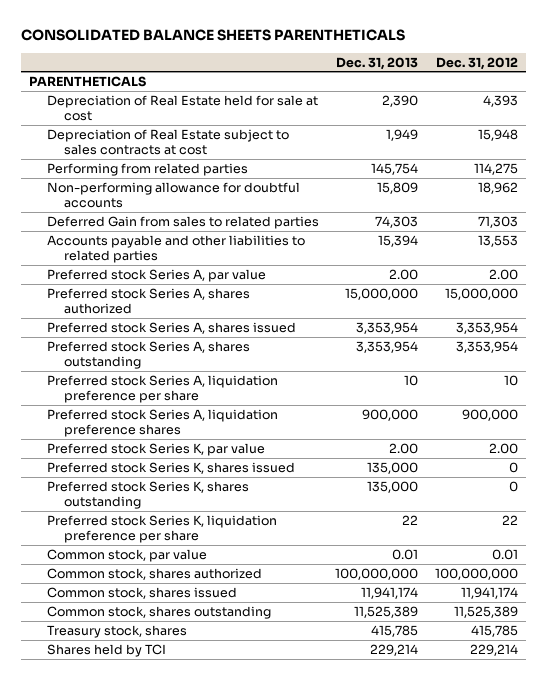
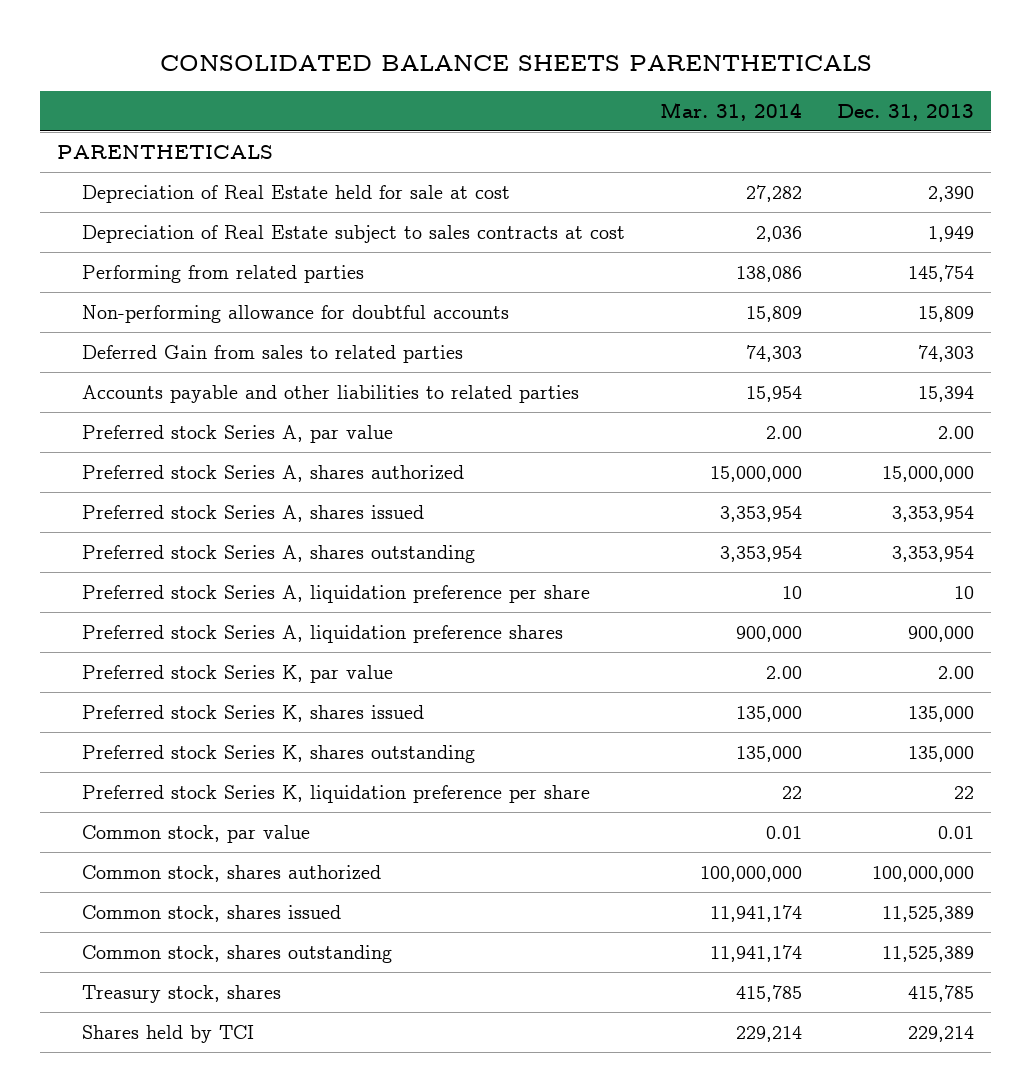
- | Dec. 31, 2013 | Dec. 31, 2012
+ | Mar. 31, 2014 | Dec. 31, 2013
- Common stock, shares issued | 11,941,174 | 11,941,174
+ Common stock, shares issued | 11,941,174 | 11,525,389

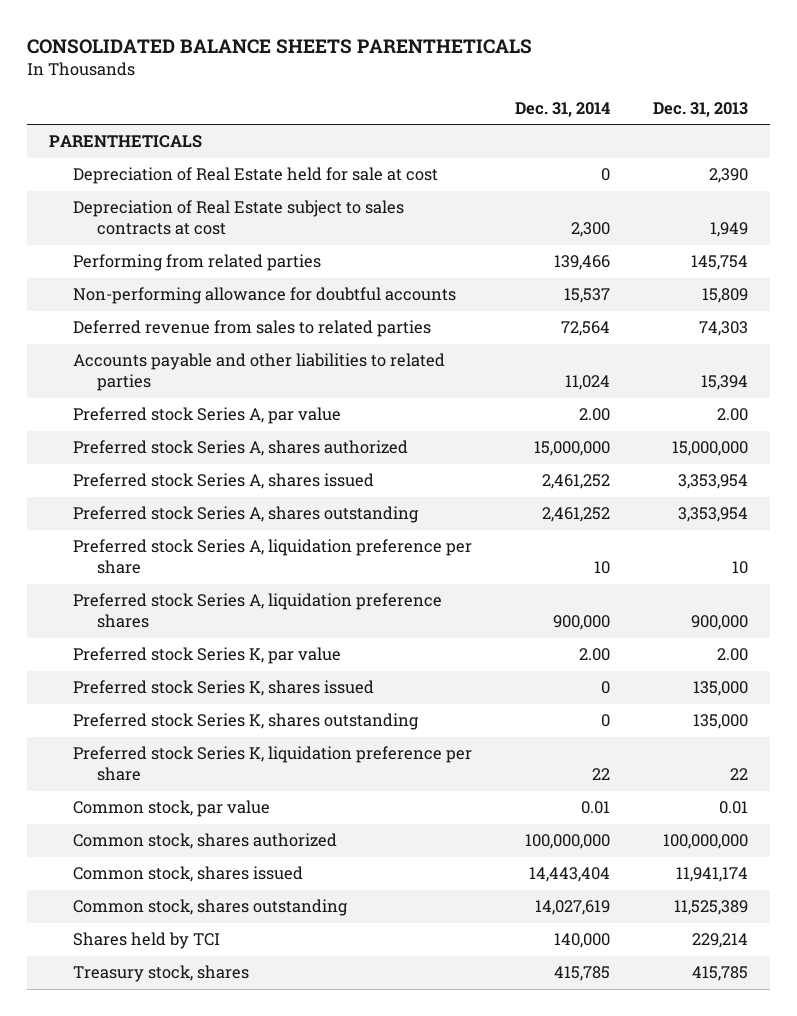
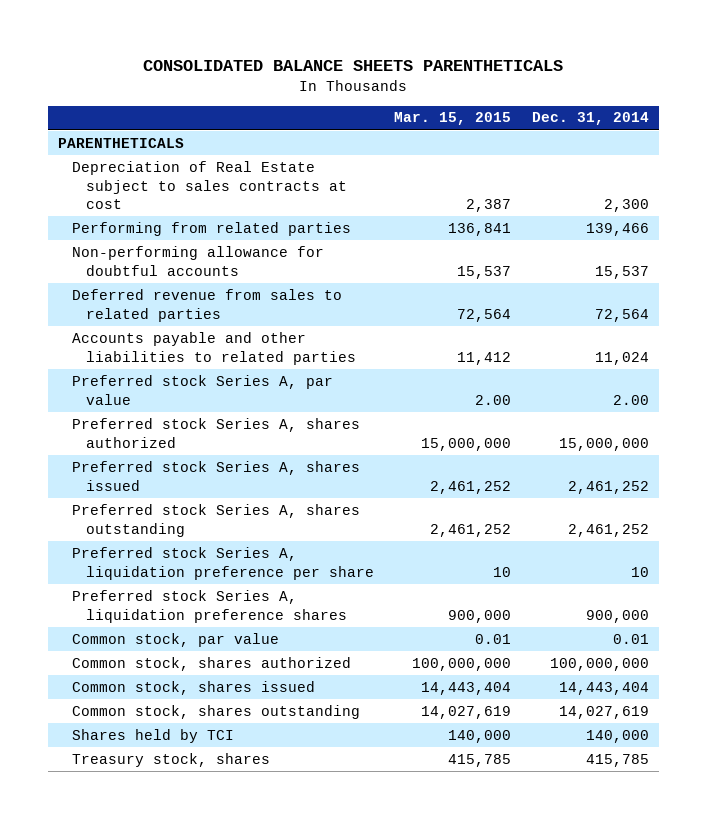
- | Dec. 31, 2014 | Dec. 31, 2013
+ | Mar. 15, 2015 | Dec. 31, 2014
- Depreciation of Real Estate held for sale at cost | 0 | 2,390
- Preferred stock Series K, par value | 2.00 | 2.00
- Preferred stock Series K, shares issued | 0 | 135,000
- Preferred stock Series K, shares outstanding | 0 | 135,000
- Preferred stock Series K, liquidation preference per share | 22 | 22

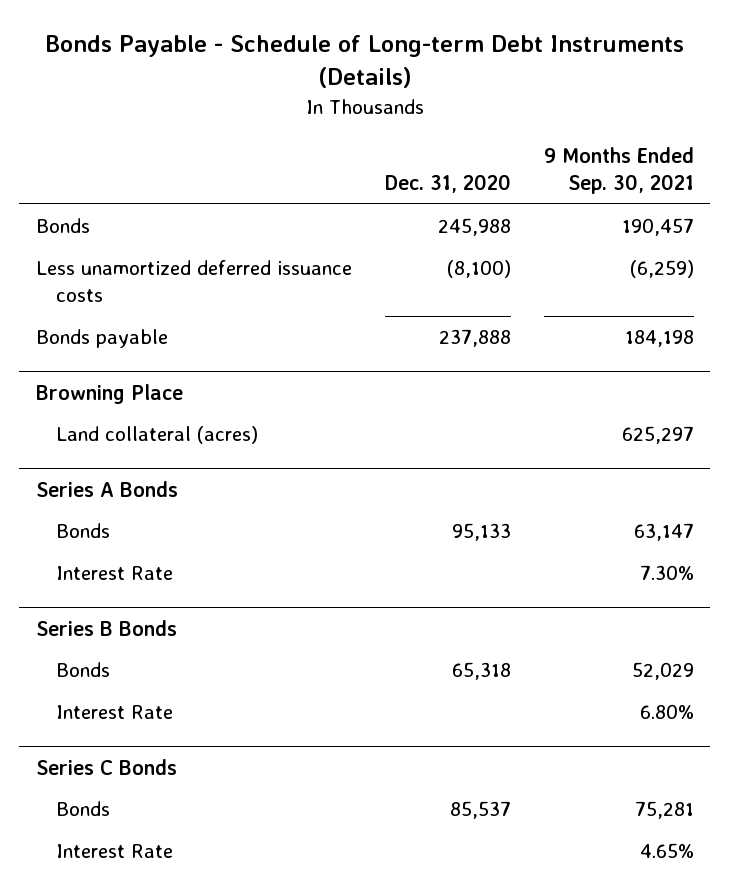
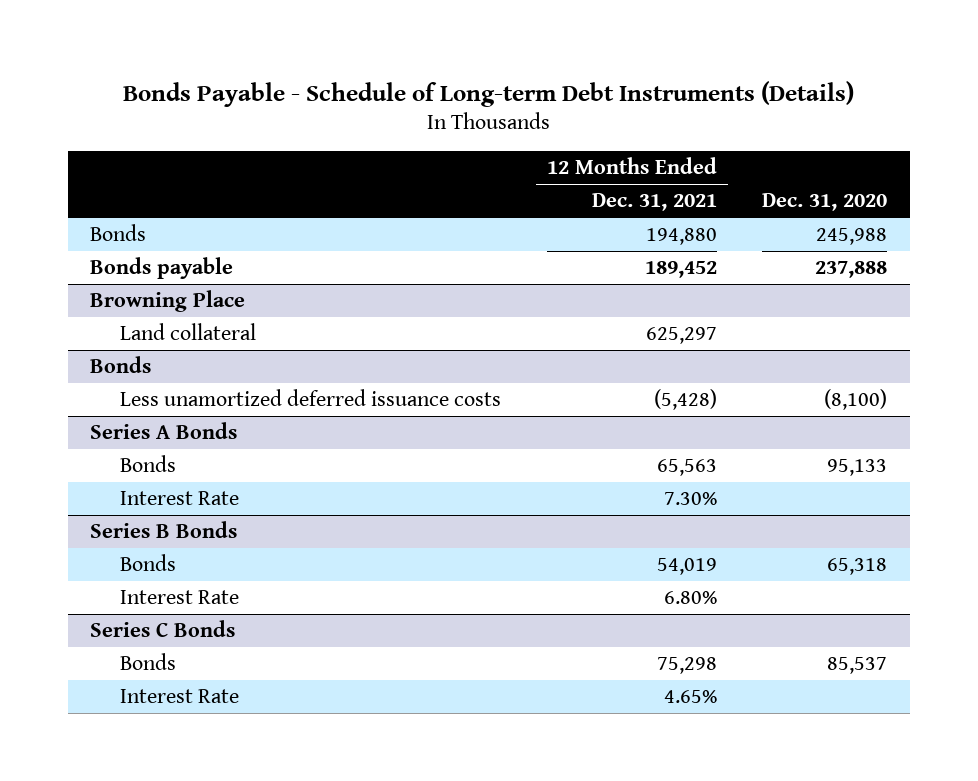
- | Dec. 31, 2020 | 9 Months Ended Sep. 30, 2021
+ | 12 Months Ended Dec. 31, 2021 | Dec. 31, 2020
- Less unamortized deferred issuance costs | (8,100) | (6,259)
@ Browning Place
- Land collateral (acres) | | 625,297
+ Land collateral | 625,297 |
+ Bonds
+ Less unamortized deferred issuance costs | (5,428) | (8,100)

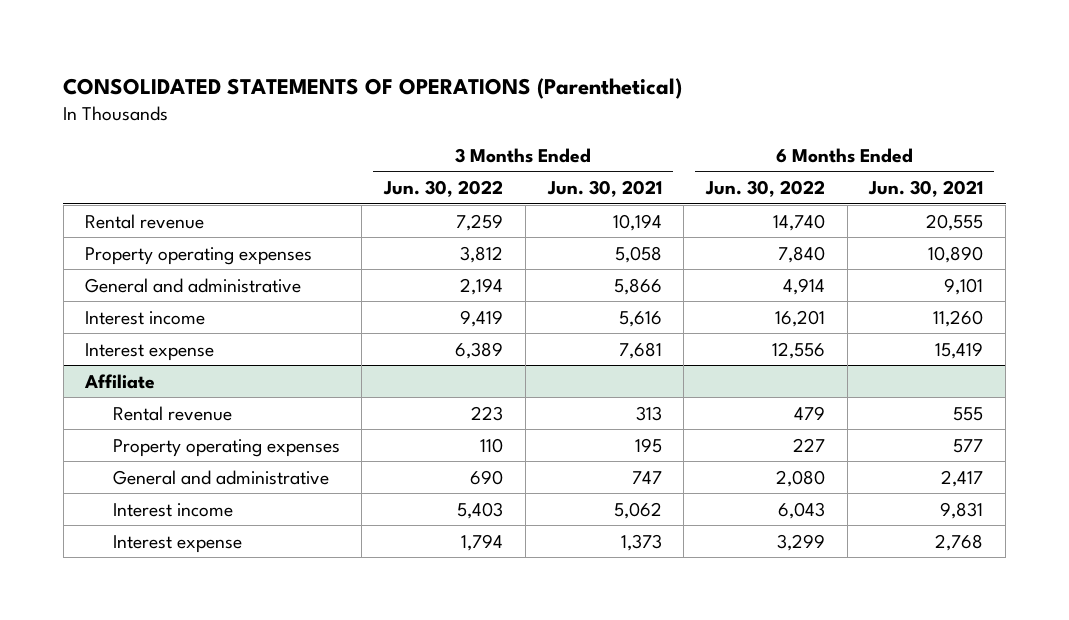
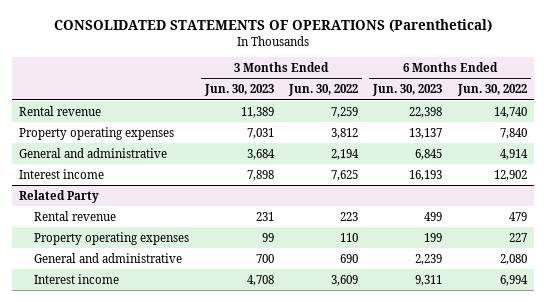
- | 3 Months Ended Jun. 30, 2022 | 3 Months Ended Jun. 30, 2021 | 6 Months Ended Jun. 30, 2022 | 6 Months Ended Jun. 30, 2021
+ | 3 Months Ended Jun. 30, 2023 | 3 Months Ended Jun. 30, 2022 | 6 Months Ended Jun. 30, 2023 | 6 Months Ended Jun. 30, 2022
- Interest income | 9,419 | 5,616 | 16,201 | 11,260
- Interest expense | 6,389 | 7,681 | 12,556 | 15,419
- Affiliate
+ Interest income | 7,898 | 7,625 | 16,193 | 12,902
+ Related Party
- Interest income | 5,403 | 5,062 | 6,043 | 9,831
- Interest expense | 1,794 | 1,373 | 3,299 | 2,768
+ Interest income | 4,708 | 3,609 | 9,311 | 6,994

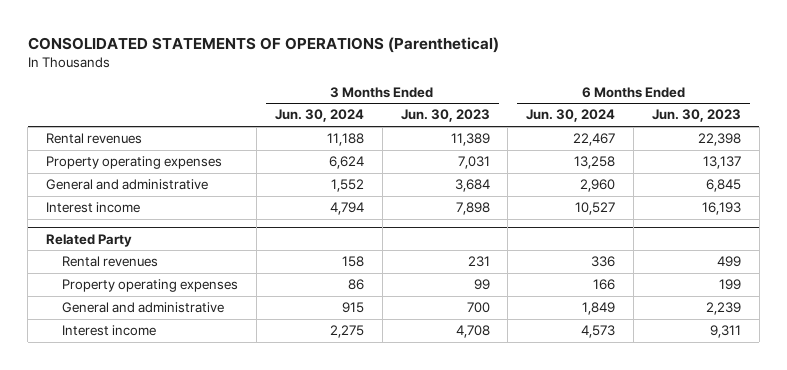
- | 3 Months Ended Jun. 30, 2023 | 3 Months Ended Jun. 30, 2022 | 6 Months Ended Jun. 30, 2023 | 6 Months Ended Jun. 30, 2022
+ | 3 Months Ended Jun. 30, 2024 | 3 Months Ended Jun. 30, 2023 | 6 Months Ended Jun. 30, 2024 | 6 Months Ended Jun. 30, 2023
- Rental revenue | 11,389 | 7,259 | 22,398 | 14,740
+ Rental revenues | 11,188 | 11,389 | 22,467 | 22,398
@ Related Party
- Rental revenue | 231 | 223 | 499 | 479
+ Rental revenues | 158 | 231 | 336 | 499

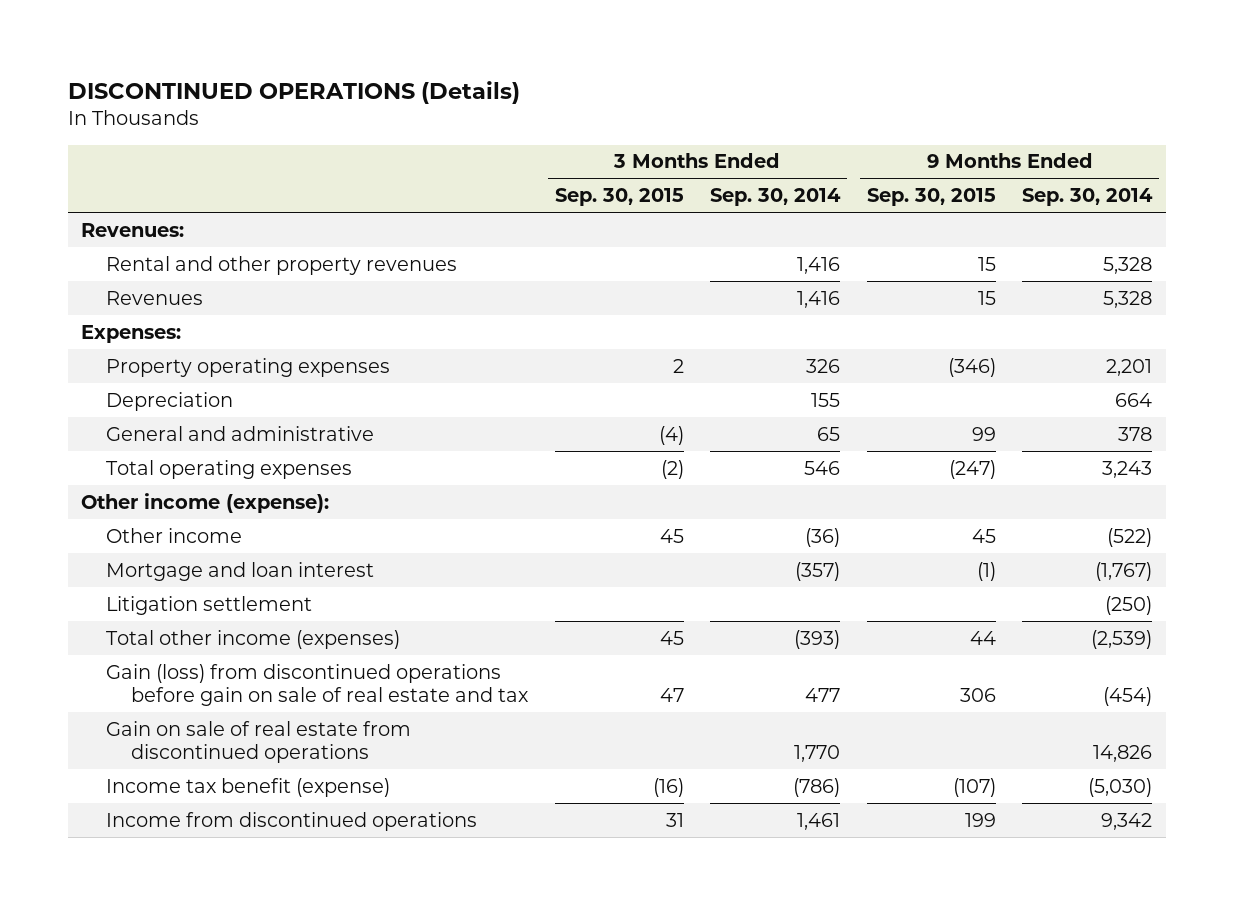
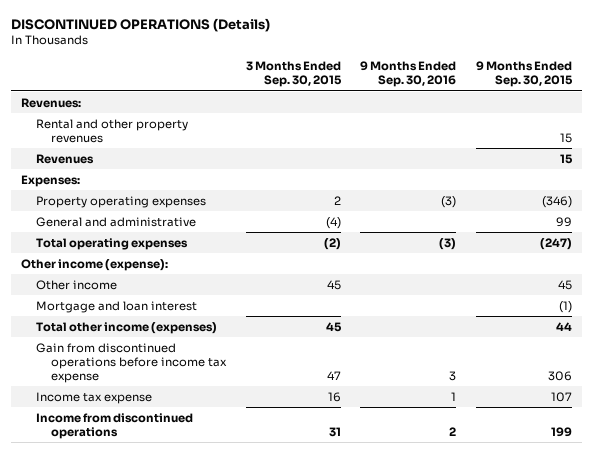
- | 3 Months Ended Sep. 30, 2015 | 3 Months Ended Sep. 30, 2014 | 9 Months Ended Sep. 30, 2015 | 9 Months Ended Sep. 30, 2014
+ | 3 Months Ended Sep. 30, 2015 | 9 Months Ended Sep. 30, 2016 | 9 Months Ended Sep. 30, 2015
- Depreciation | | 155 | | 664
- Litigation settlement | | | | (250)
- Gain (loss) from discontinued operations before gain on sale of real estate and tax | 47 | 477 | 306 | (454)
- Gain on sale of real estate from discontinued operations | | 1,770 | | 14,826
- Income tax benefit (expense) | (16) | (786) | (107) | (5,030)
+ Gain from discontinued operations before income tax expense | 47 | 3 | 306
+ Income tax expense | 16 | 1 | 107

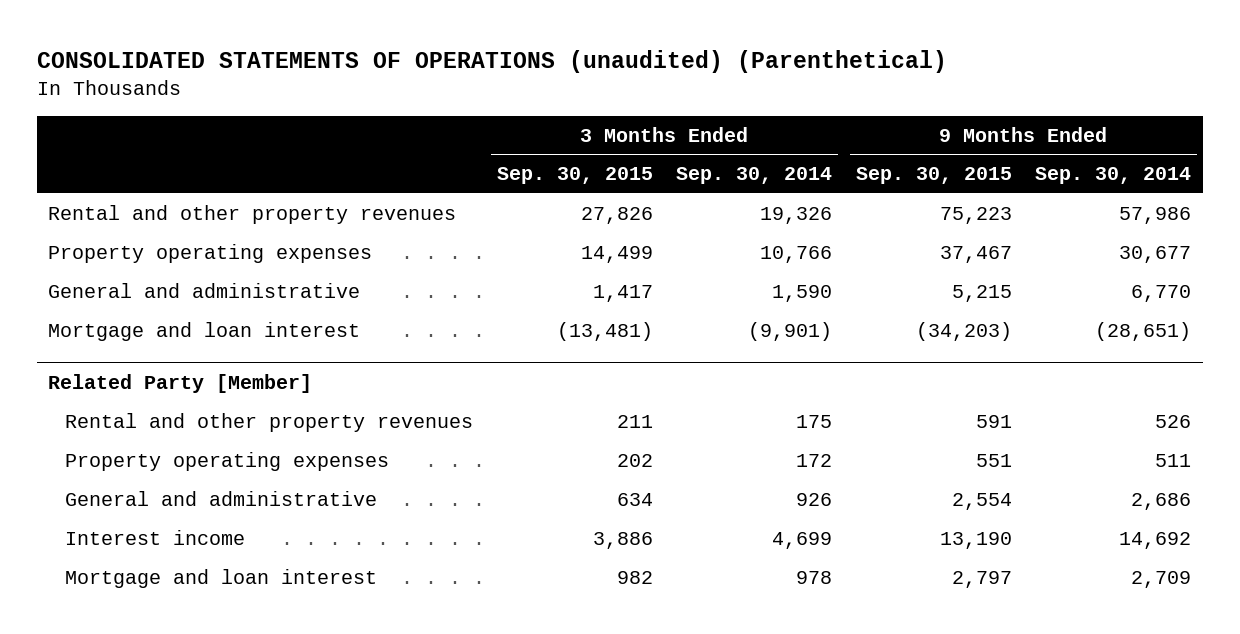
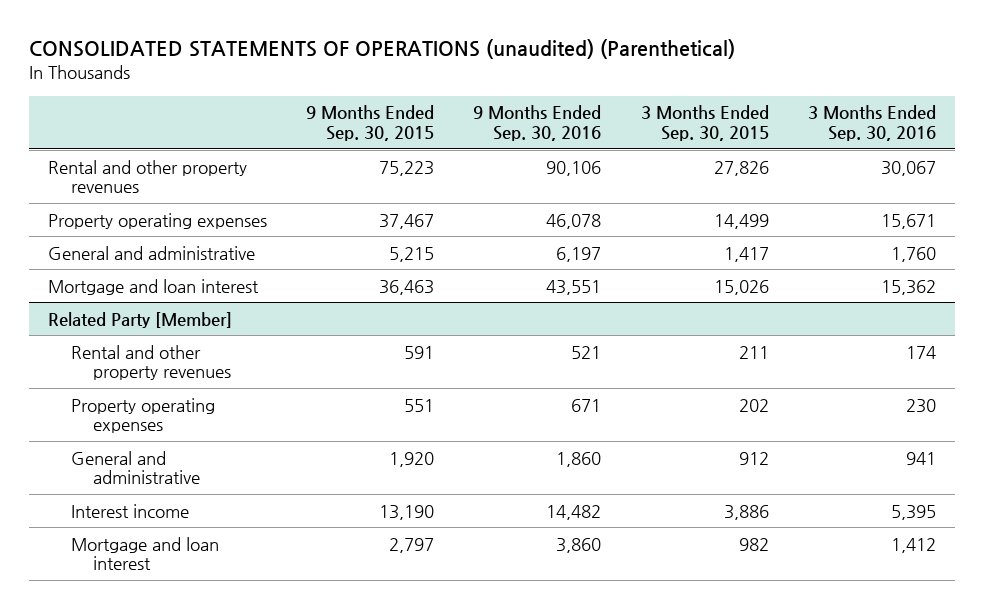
- | 3 Months Ended Sep. 30, 2015 | 3 Months Ended Sep. 30, 2014 | 9 Months Ended Sep. 30, 2015 | 9 Months Ended Sep. 30, 2014
+ | 9 Months Ended Sep. 30, 2015 | 9 Months Ended Sep. 30, 2016 | 3 Months Ended Sep. 30, 2015 | 3 Months Ended Sep. 30, 2016
- Mortgage and loan interest | (13,481) | (9,901) | (34,203) | (28,651)
+ Mortgage and loan interest | 36,463 | 43,551 | 15,026 | 15,362
@ Related Party [Member]
- General and administrative | 634 | 926 | 2,554 | 2,686
+ General and administrative | 1,920 | 1,860 | 912 | 941

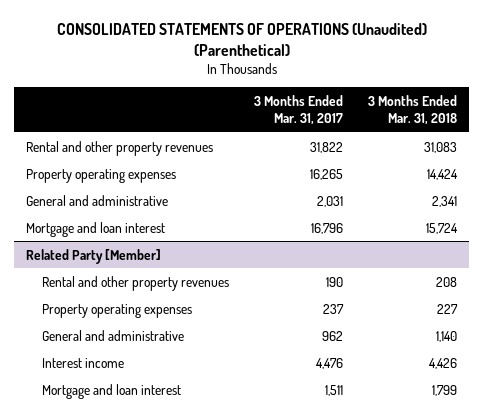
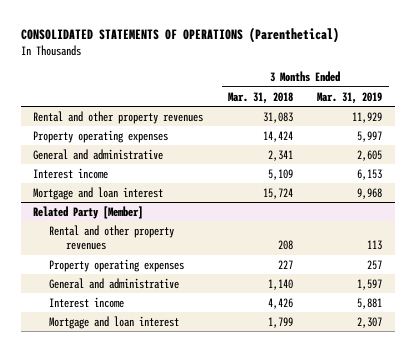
- CONSOLIDATED STATEMENTS OF OPERATIONS (Unaudited) (Parenthetical)
+ CONSOLIDATED STATEMENTS OF OPERATIONS (Parenthetical)
- | 3 Months Ended Mar. 31, 2017 | 3 Months Ended Mar. 31, 2018
+ | 3 Months Ended Mar. 31, 2018 | 3 Months Ended Mar. 31, 2019
+ Interest income | 5,109 | 6,153

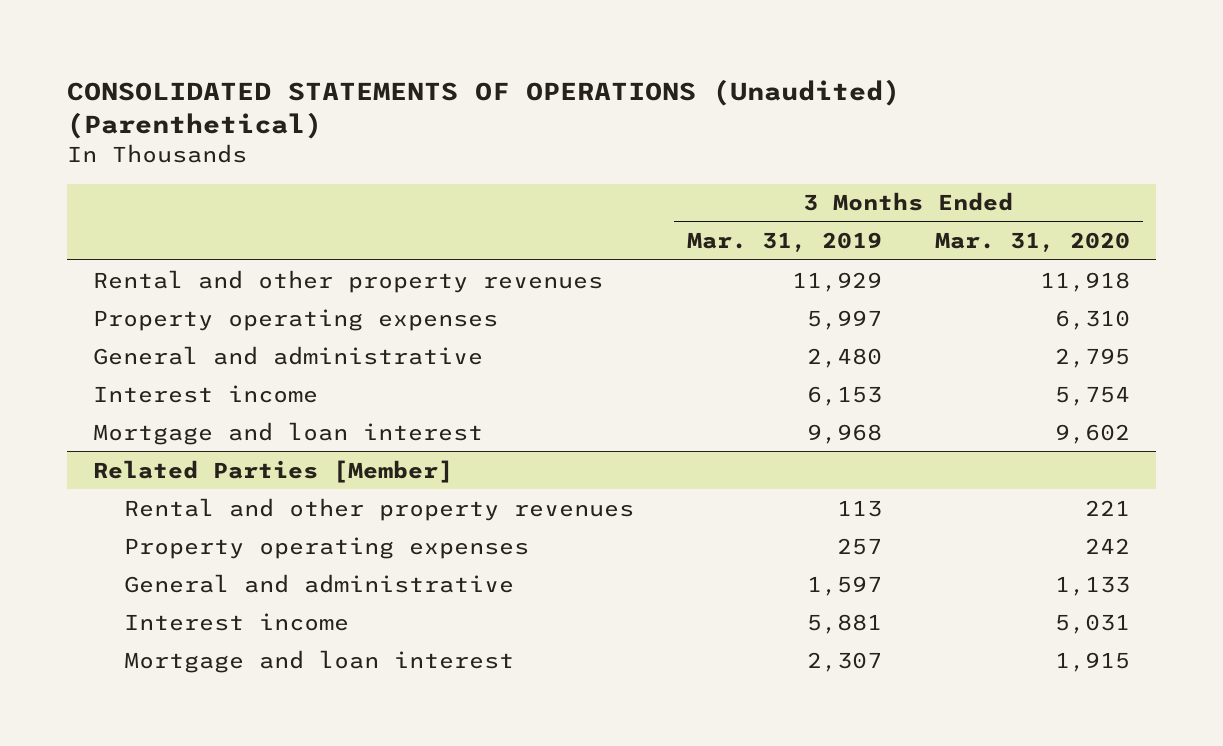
- CONSOLIDATED STATEMENTS OF OPERATIONS (Parenthetical)
+ CONSOLIDATED STATEMENTS OF OPERATIONS (Unaudited) (Parenthetical)
- | 3 Months Ended Mar. 31, 2018 | 3 Months Ended Mar. 31, 2019
+ | 3 Months Ended Mar. 31, 2019 | 3 Months Ended Mar. 31, 2020
- General and administrative | 2,341 | 2,605
+ General and administrative | 2,480 | 2,795
- Related Party [Member]
+ Related Parties [Member]

